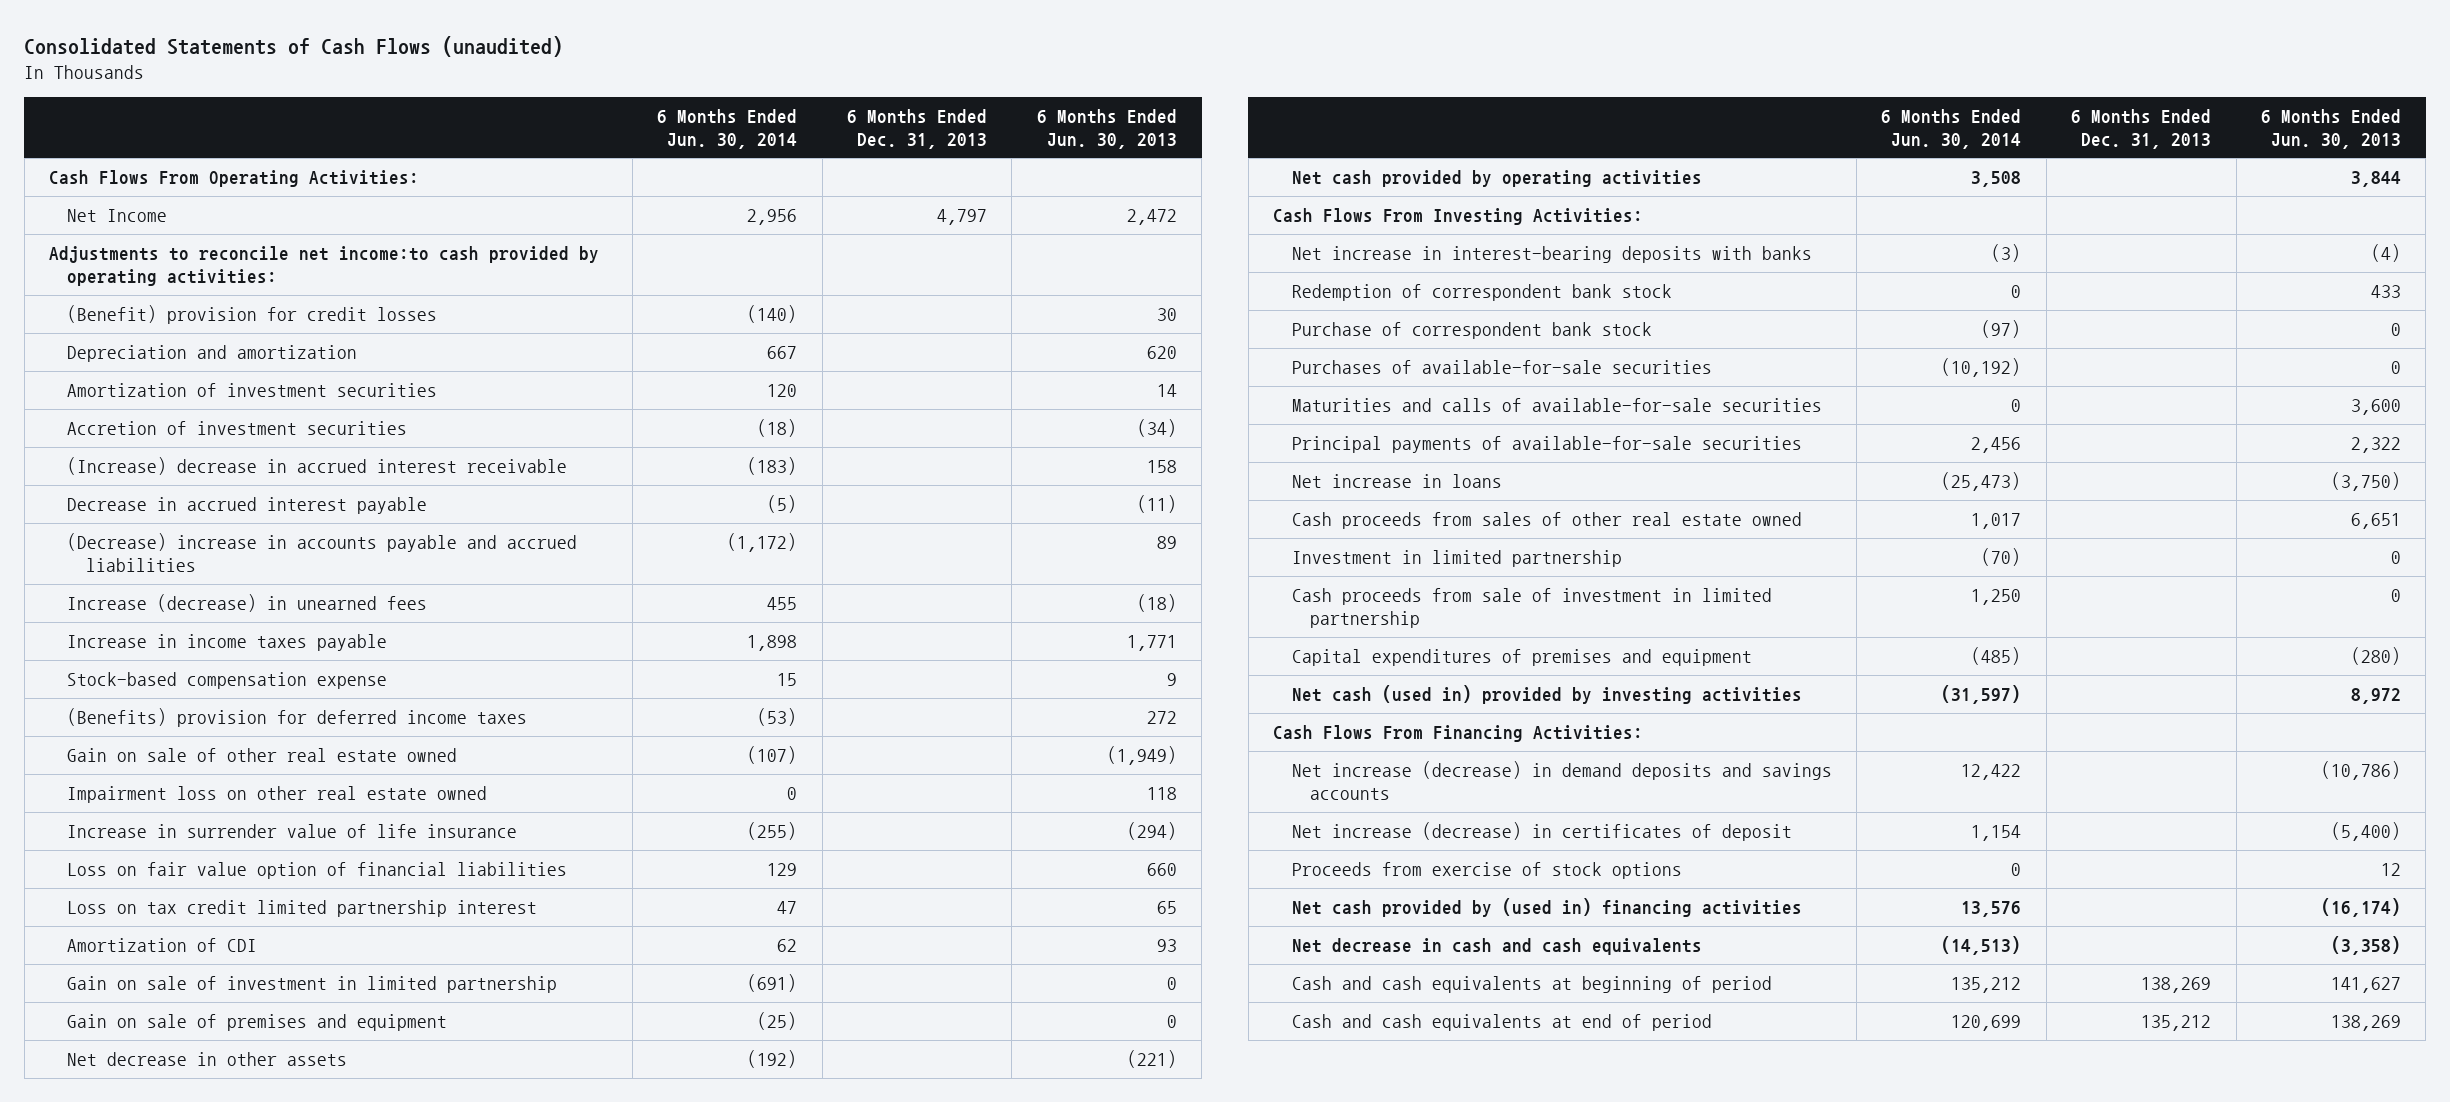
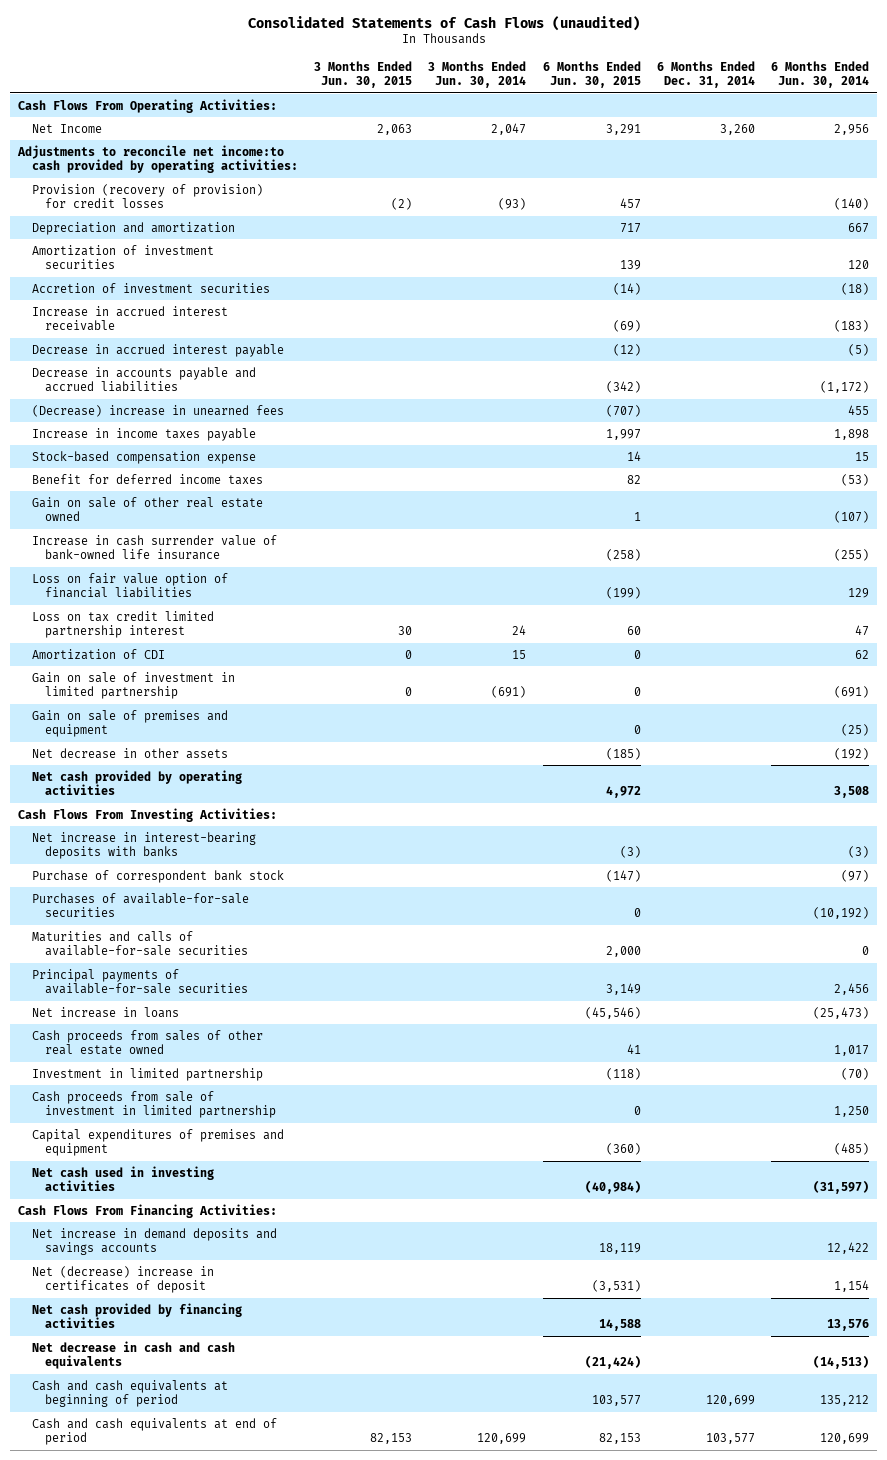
- | 6 Months Ended Jun. 30, 2014 | 6 Months Ended Dec. 31, 2013 | 6 Months Ended Jun. 30, 2013
+ | 3 Months Ended Jun. 30, 2015 | 3 Months Ended Jun. 30, 2014 | 6 Months Ended Jun. 30, 2015 | 6 Months Ended Dec. 31, 2014 | 6 Months Ended Jun. 30, 2014
- (Benefit) provision for credit losses | (140) | | 30
+ Provision (recovery of provision) for credit losses | (2) | (93) | 457 | | (140)
- (Increase) decrease in accrued interest receivable | (183) | | 158
+ Increase in accrued interest receivable | | | (69) | | (183)
- (Decrease) increase in accounts payable and accrued liabilities | (1,172) | | 89
- Increase (decrease) in unearned fees | 455 | | (18)
+ Decrease in accounts payable and accrued liabilities | | | (342) | | (1,172)
+ (Decrease) increase in unearned fees | | | (707) | | 455
- (Benefits) provision for deferred income taxes | (53) | | 272
+ Benefit for deferred income taxes | | | 82 | | (53)
- Impairment loss on other real estate owned | 0 | | 118
- Increase in surrender value of life insurance | (255) | | (294)
+ Increase in cash surrender value of bank-owned life insurance | | | (258) | | (255)
- Redemption of correspondent bank stock | 0 | | 433
- Net cash (used in) provided by investing activities | (31,597) | | 8,972
+ Net cash used in investing activities | | | (40,984) | | (31,597)
- Net increase (decrease) in demand deposits and savings accounts | 12,422 | | (10,786)
- Net increase (decrease) in certificates of deposit | 1,154 | | (5,400)
- Proceeds from exercise of stock options | 0 | | 12
- Net cash provided by (used in) financing activities | 13,576 | | (16,174)
+ Net increase in demand deposits and savings accounts | | | 18,119 | | 12,422
+ Net (decrease) increase in certificates of deposit | | | (3,531) | | 1,154
+ Net cash provided by financing activities | | | 14,588 | | 13,576

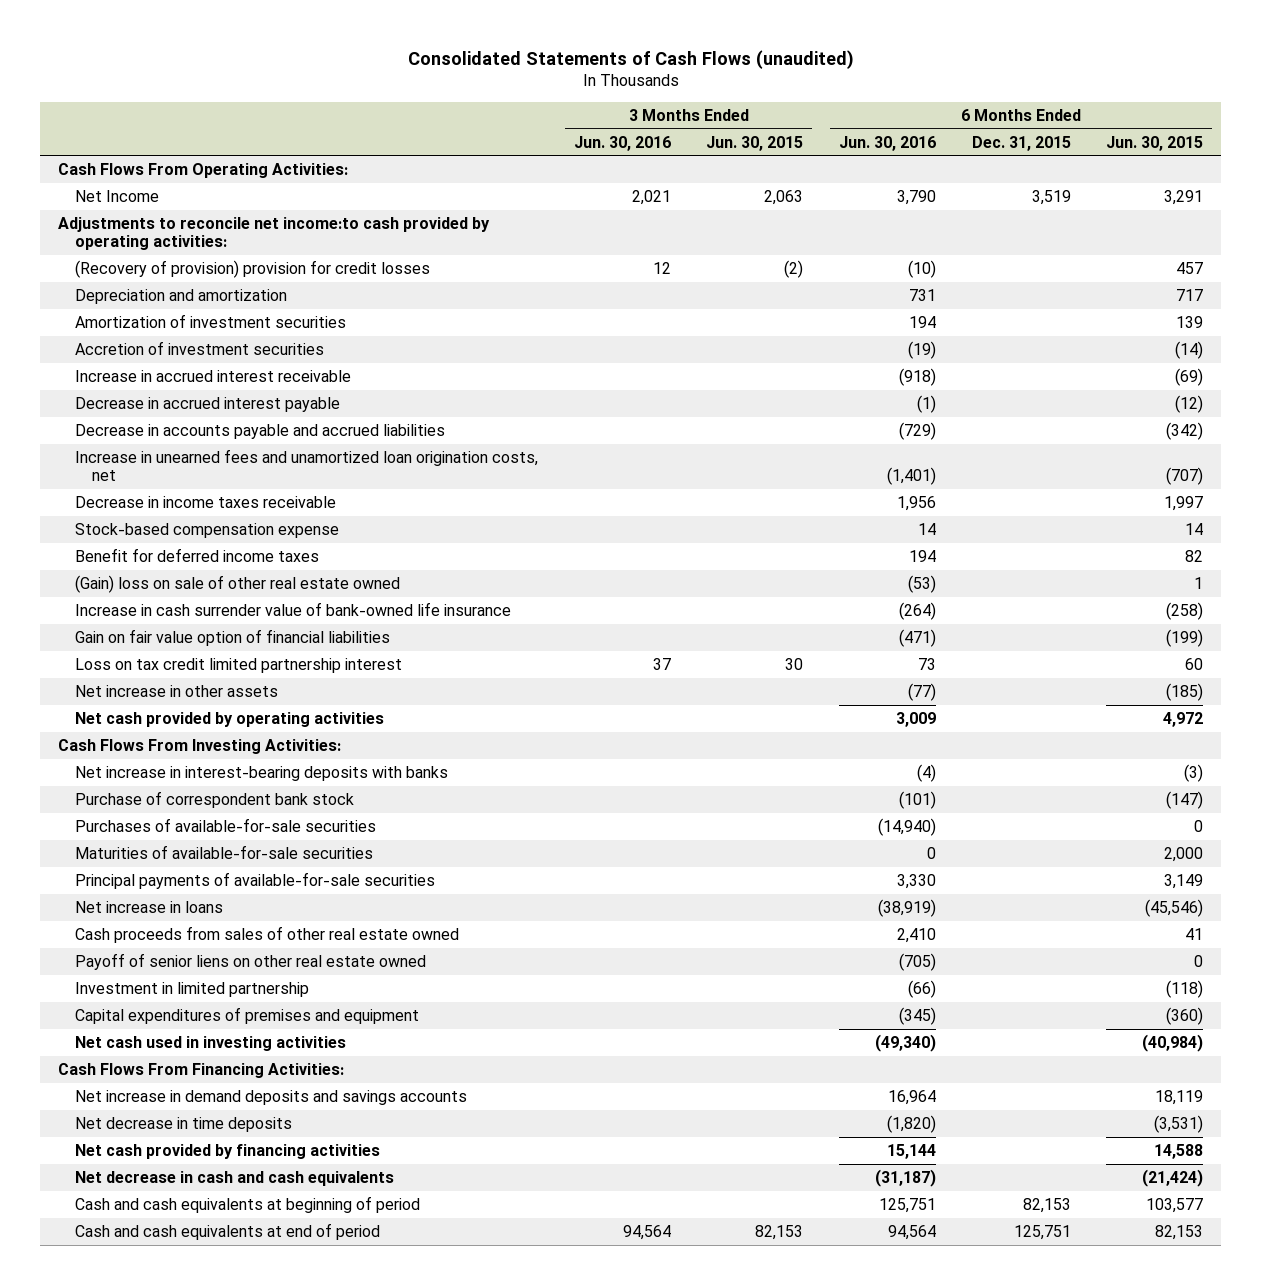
- | 3 Months Ended Jun. 30, 2015 | 3 Months Ended Jun. 30, 2014 | 6 Months Ended Jun. 30, 2015 | 6 Months Ended Dec. 31, 2014 | 6 Months Ended Jun. 30, 2014
+ | 3 Months Ended Jun. 30, 2016 | 3 Months Ended Jun. 30, 2015 | 6 Months Ended Jun. 30, 2016 | 6 Months Ended Dec. 31, 2015 | 6 Months Ended Jun. 30, 2015
- Provision (recovery of provision) for credit losses | (2) | (93) | 457 | | (140)
+ (Recovery of provision) provision for credit losses | 12 | (2) | (10) | | 457
- (Decrease) increase in unearned fees | | | (707) | | 455
- Increase in income taxes payable | | | 1,997 | | 1,898
+ Increase in unearned fees and unamortized loan origination costs, net | | | (1,401) | | (707)
+ Decrease in income taxes receivable | | | 1,956 | | 1,997
- Gain on sale of other real estate owned | | | 1 | | (107)
+ (Gain) loss on sale of other real estate owned | | | (53) | | 1
- Loss on fair value option of financial liabilities | | | (199) | | 129
+ Gain on fair value option of financial liabilities | | | (471) | | (199)
- Amortization of CDI | 0 | 15 | 0 | | 62
- Gain on sale of investment in limited partnership | 0 | (691) | 0 | | (691)
- Gain on sale of premises and equipment | | | 0 | | (25)
- Net decrease in other assets | | | (185) | | (192)
+ Net increase in other assets | | | (77) | | (185)
- Maturities and calls of available-for-sale securities | | | 2,000 | | 0
+ Maturities of available-for-sale securities | | | 0 | | 2,000
+ Payoff of senior liens on other real estate owned | | | (705) | | 0
- Cash proceeds from sale of investment in limited partnership | | | 0 | | 1,250
- Net (decrease) increase in certificates of deposit | | | (3,531) | | 1,154
+ Net decrease in time deposits | | | (1,820) | | (3,531)

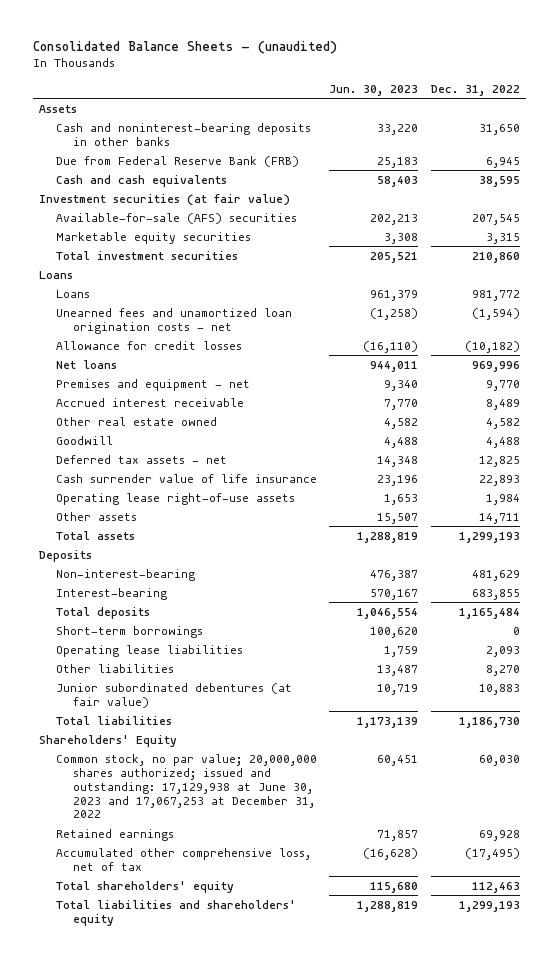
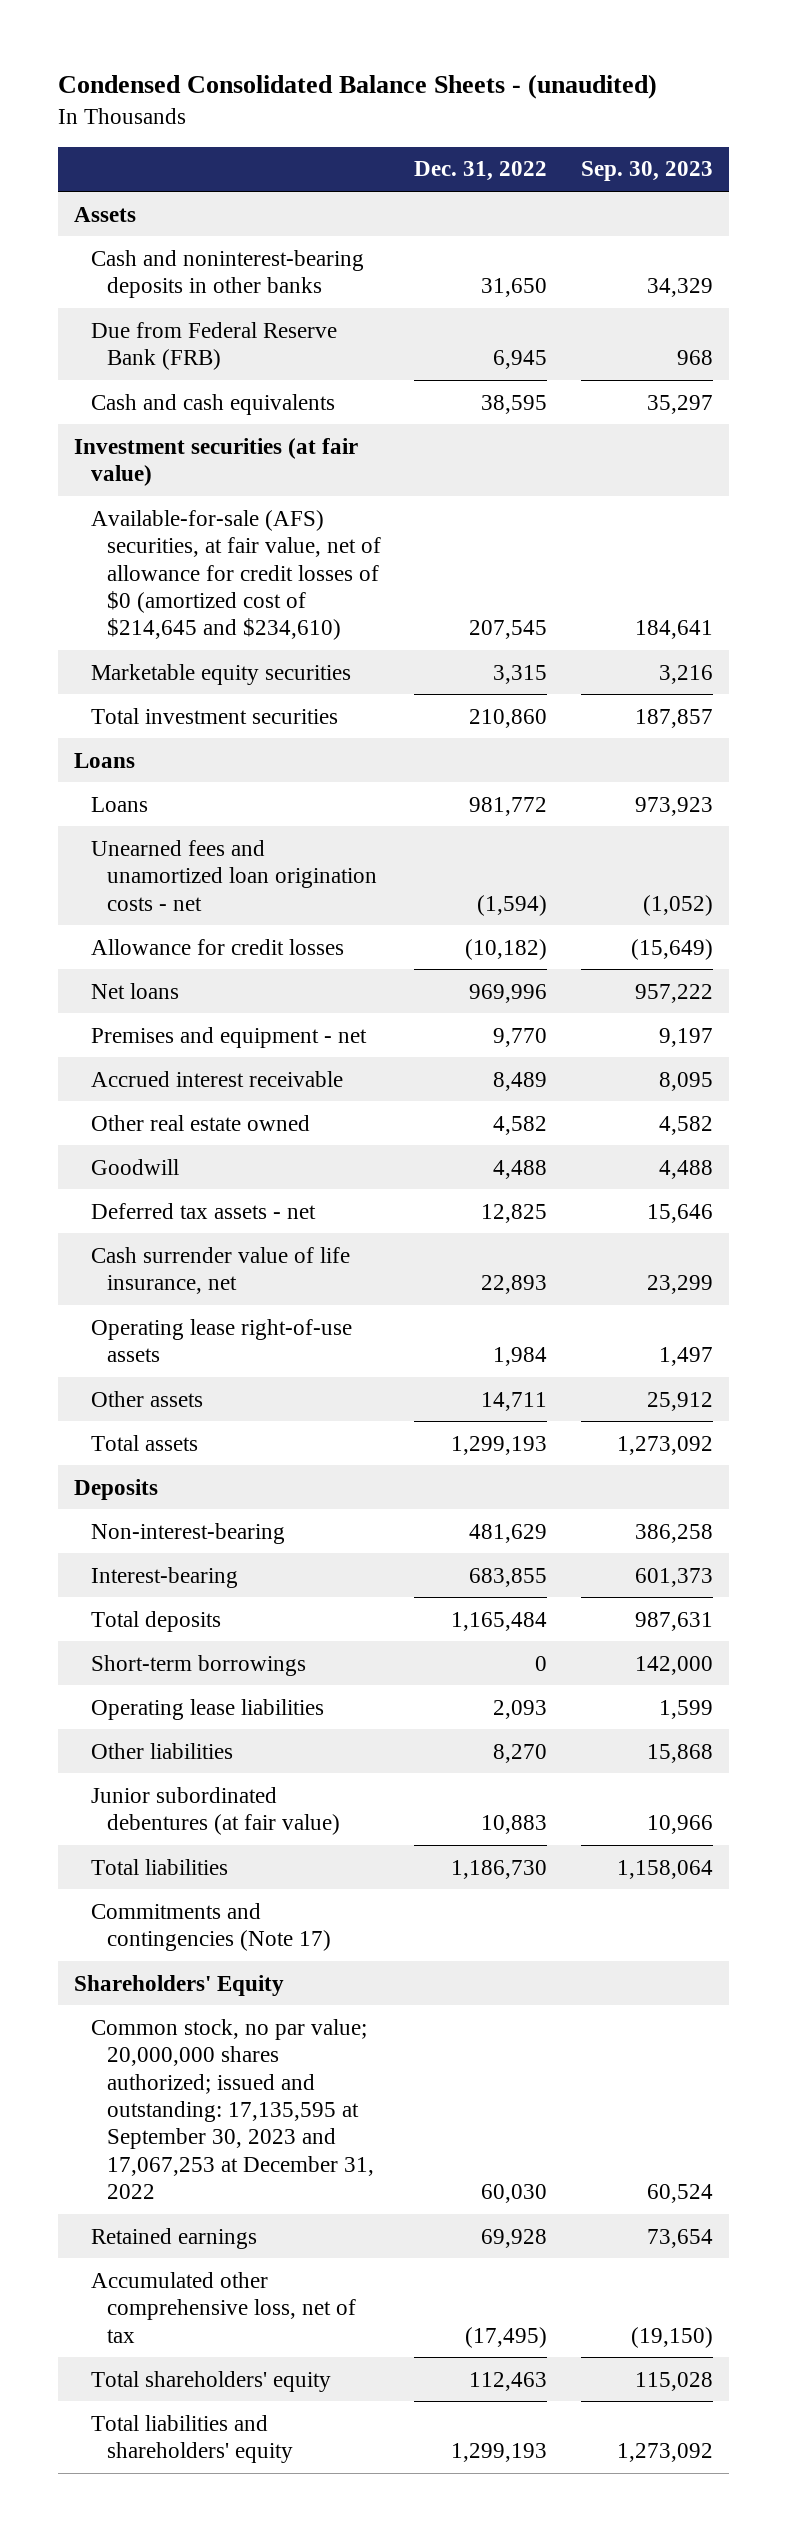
- Consolidated Balance Sheets - (unaudited)
+ Condensed Consolidated Balance Sheets - (unaudited)
- | Jun. 30, 2023 | Dec. 31, 2022
+ | Dec. 31, 2022 | Sep. 30, 2023
- Available-for-sale (AFS) securities | 202,213 | 207,545
+ Available-for-sale (AFS) securities, at fair value, net of allowance for credit losses of $0 (amortized cost of $214,645 and $234,610) | 207,545 | 184,641
- Cash surrender value of life insurance | 23,196 | 22,893
+ Cash surrender value of life insurance, net | 22,893 | 23,299
+ Commitments and contingencies (Note 17)
- Common stock, no par value; 20,000,000 shares authorized; issued and outstanding: 17,129,938 at June 30, 2023 and 17,067,253 at December 31, 2022 | 60,451 | 60,030
+ Common stock, no par value; 20,000,000 shares authorized; issued and outstanding: 17,135,595 at September 30, 2023 and 17,067,253 at December 31, 2022 | 60,030 | 60,524

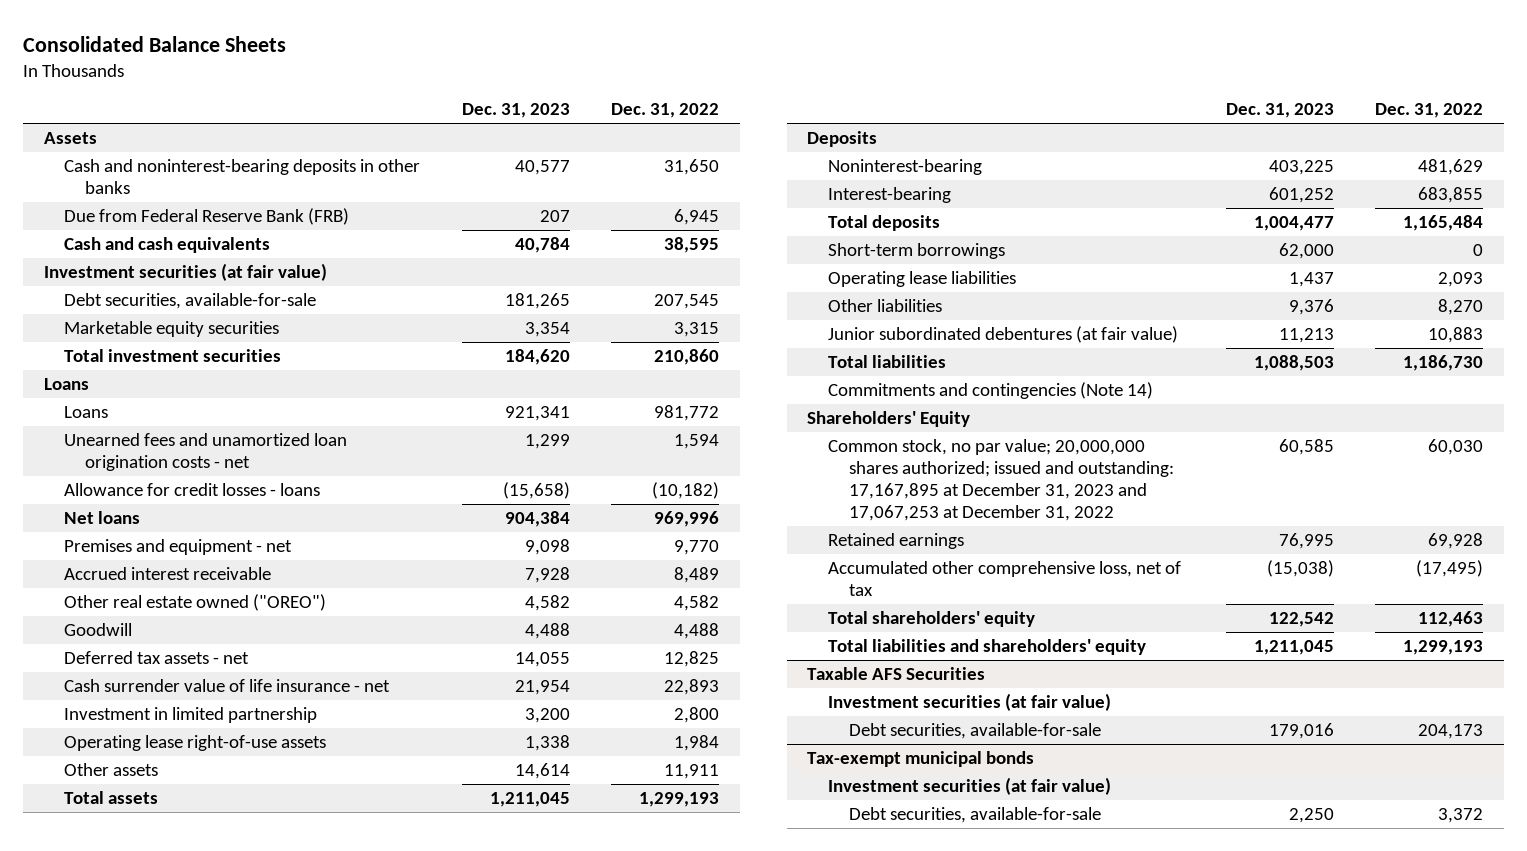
- Condensed Consolidated Balance Sheets - (unaudited)
+ Consolidated Balance Sheets
- | Dec. 31, 2022 | Sep. 30, 2023
+ | Dec. 31, 2023 | Dec. 31, 2022
- Available-for-sale (AFS) securities, at fair value, net of allowance for credit losses of $0 (amortized cost of $214,645 and $234,610) | 207,545 | 184,641
+ Debt securities, available-for-sale | 181,265 | 207,545
- Unearned fees and unamortized loan origination costs - net | (1,594) | (1,052)
- Allowance for credit losses | (10,182) | (15,649)
+ Unearned fees and unamortized loan origination costs - net | 1,299 | 1,594
+ Allowance for credit losses - loans | (15,658) | (10,182)
- Other real estate owned | 4,582 | 4,582
+ Other real estate owned ("OREO") | 4,582 | 4,582
- Cash surrender value of life insurance, net | 22,893 | 23,299
+ Cash surrender value of life insurance - net | 21,954 | 22,893
+ Investment in limited partnership | 3,200 | 2,800
- Other assets | 14,711 | 25,912
+ Other assets | 14,614 | 11,911
- Non-interest-bearing | 481,629 | 386,258
+ Noninterest-bearing | 403,225 | 481,629
- Commitments and contingencies (Note 17)
+ Commitments and contingencies (Note 14)
- Common stock, no par value; 20,000,000 shares authorized; issued and outstanding: 17,135,595 at September 30, 2023 and 17,067,253 at December 31, 2022 | 60,030 | 60,524
+ Common stock, no par value; 20,000,000 shares authorized; issued and outstanding: 17,167,895 at December 31, 2023 and 17,067,253 at December 31, 2022 | 60,585 | 60,030
+ Taxable AFS Securities
+ Investment securities (at fair value)
+ Debt securities, available-for-sale | 179,016 | 204,173
+ Tax-exempt municipal bonds
+ Investment securities (at fair value)
+ Debt securities, available-for-sale | 2,250 | 3,372

